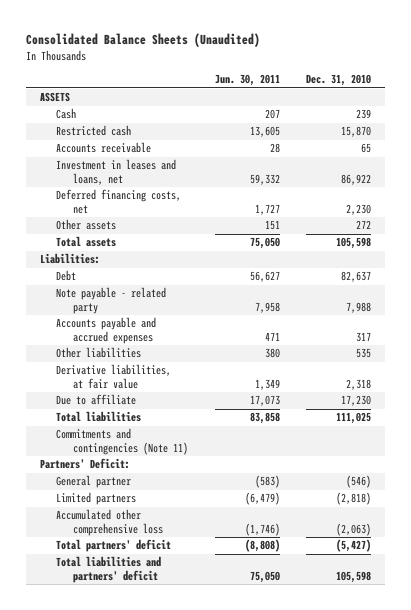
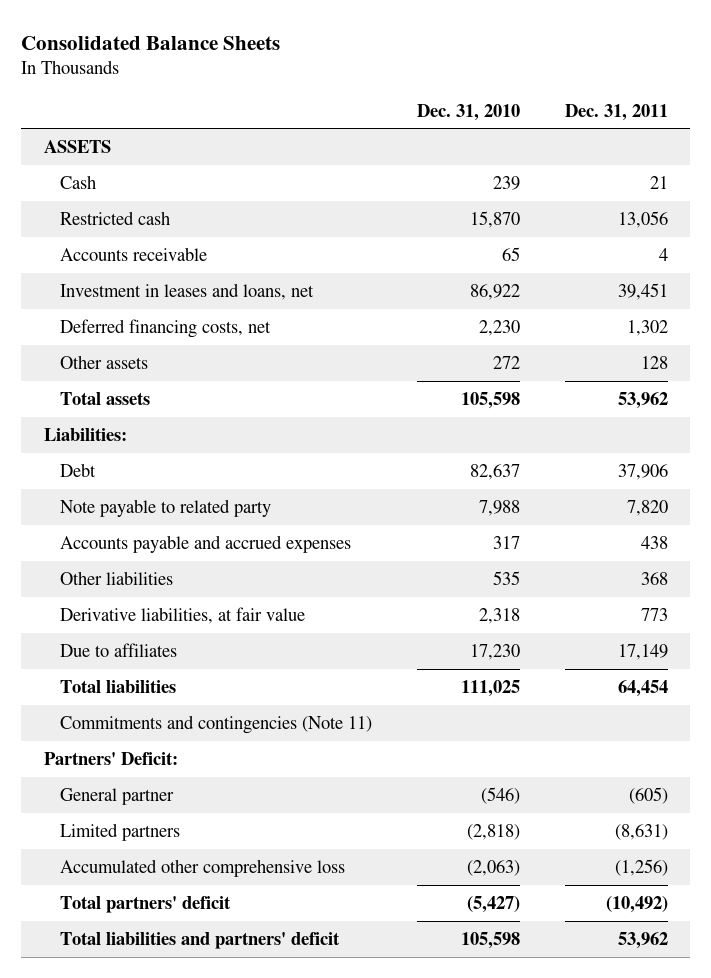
- Consolidated Balance Sheets (Unaudited)
+ Consolidated Balance Sheets
- | Jun. 30, 2011 | Dec. 31, 2010
+ | Dec. 31, 2010 | Dec. 31, 2011
- Note payable - related party | 7,958 | 7,988
+ Note payable to related party | 7,988 | 7,820
- Due to affiliate | 17,073 | 17,230
+ Due to affiliates | 17,230 | 17,149

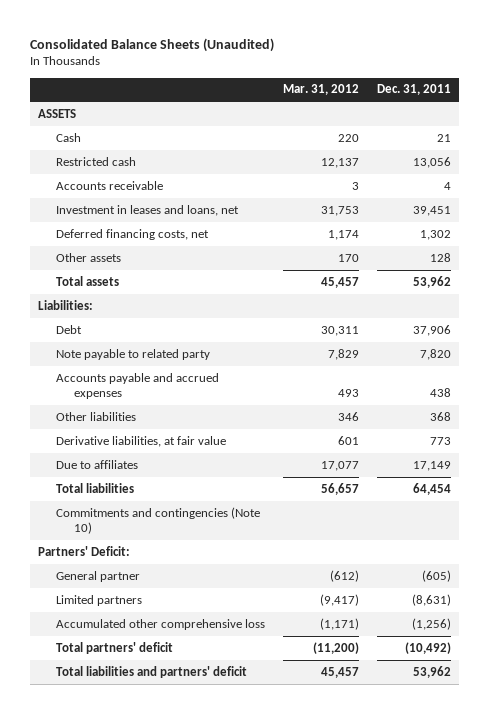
- Consolidated Balance Sheets
+ Consolidated Balance Sheets (Unaudited)
- | Dec. 31, 2010 | Dec. 31, 2011
+ | Mar. 31, 2012 | Dec. 31, 2011
- Commitments and contingencies (Note 11)
+ Commitments and contingencies (Note 10)

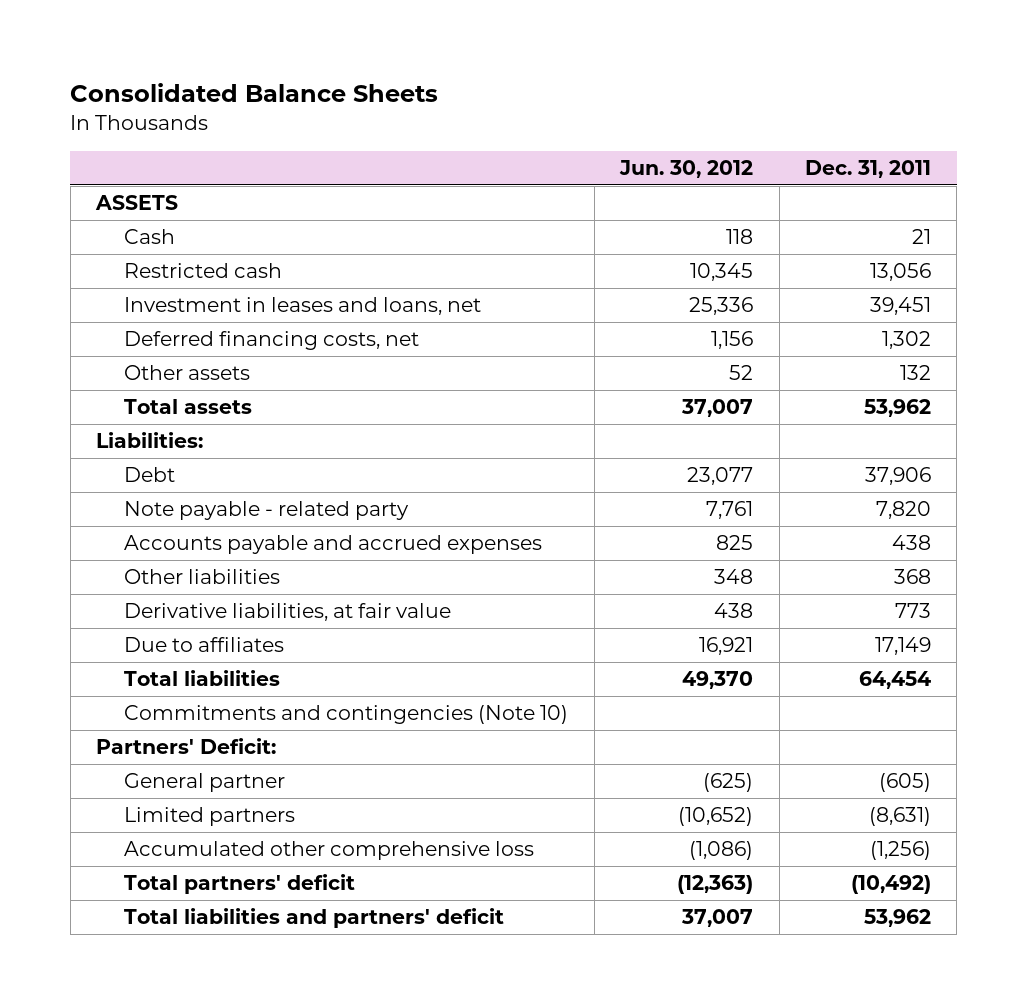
- Consolidated Balance Sheets (Unaudited)
+ Consolidated Balance Sheets
- | Mar. 31, 2012 | Dec. 31, 2011
+ | Jun. 30, 2012 | Dec. 31, 2011
- Accounts receivable | 3 | 4
- Other assets | 170 | 128
+ Other assets | 52 | 132
- Note payable to related party | 7,829 | 7,820
+ Note payable - related party | 7,761 | 7,820

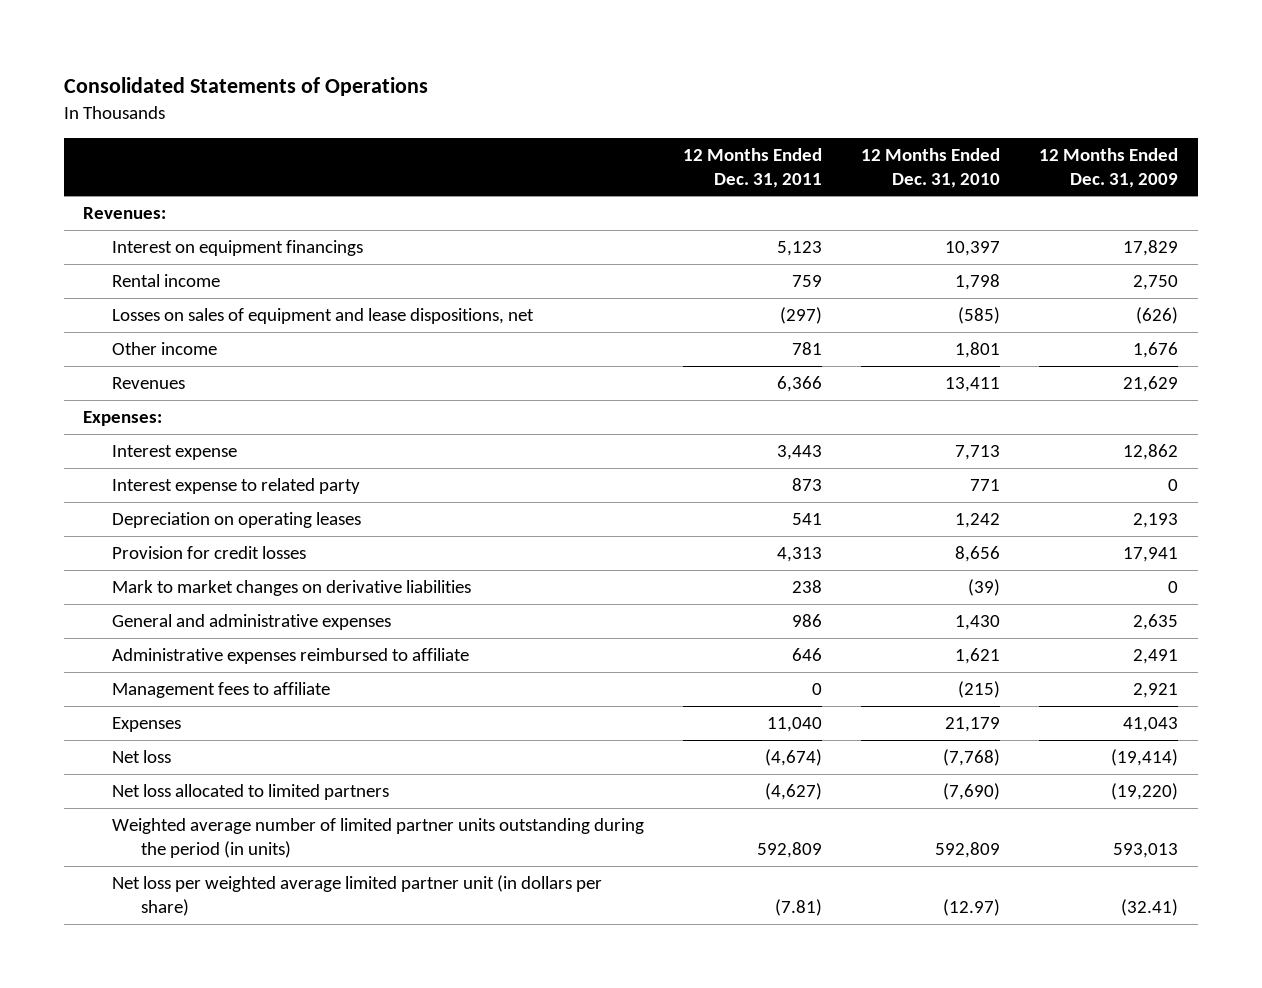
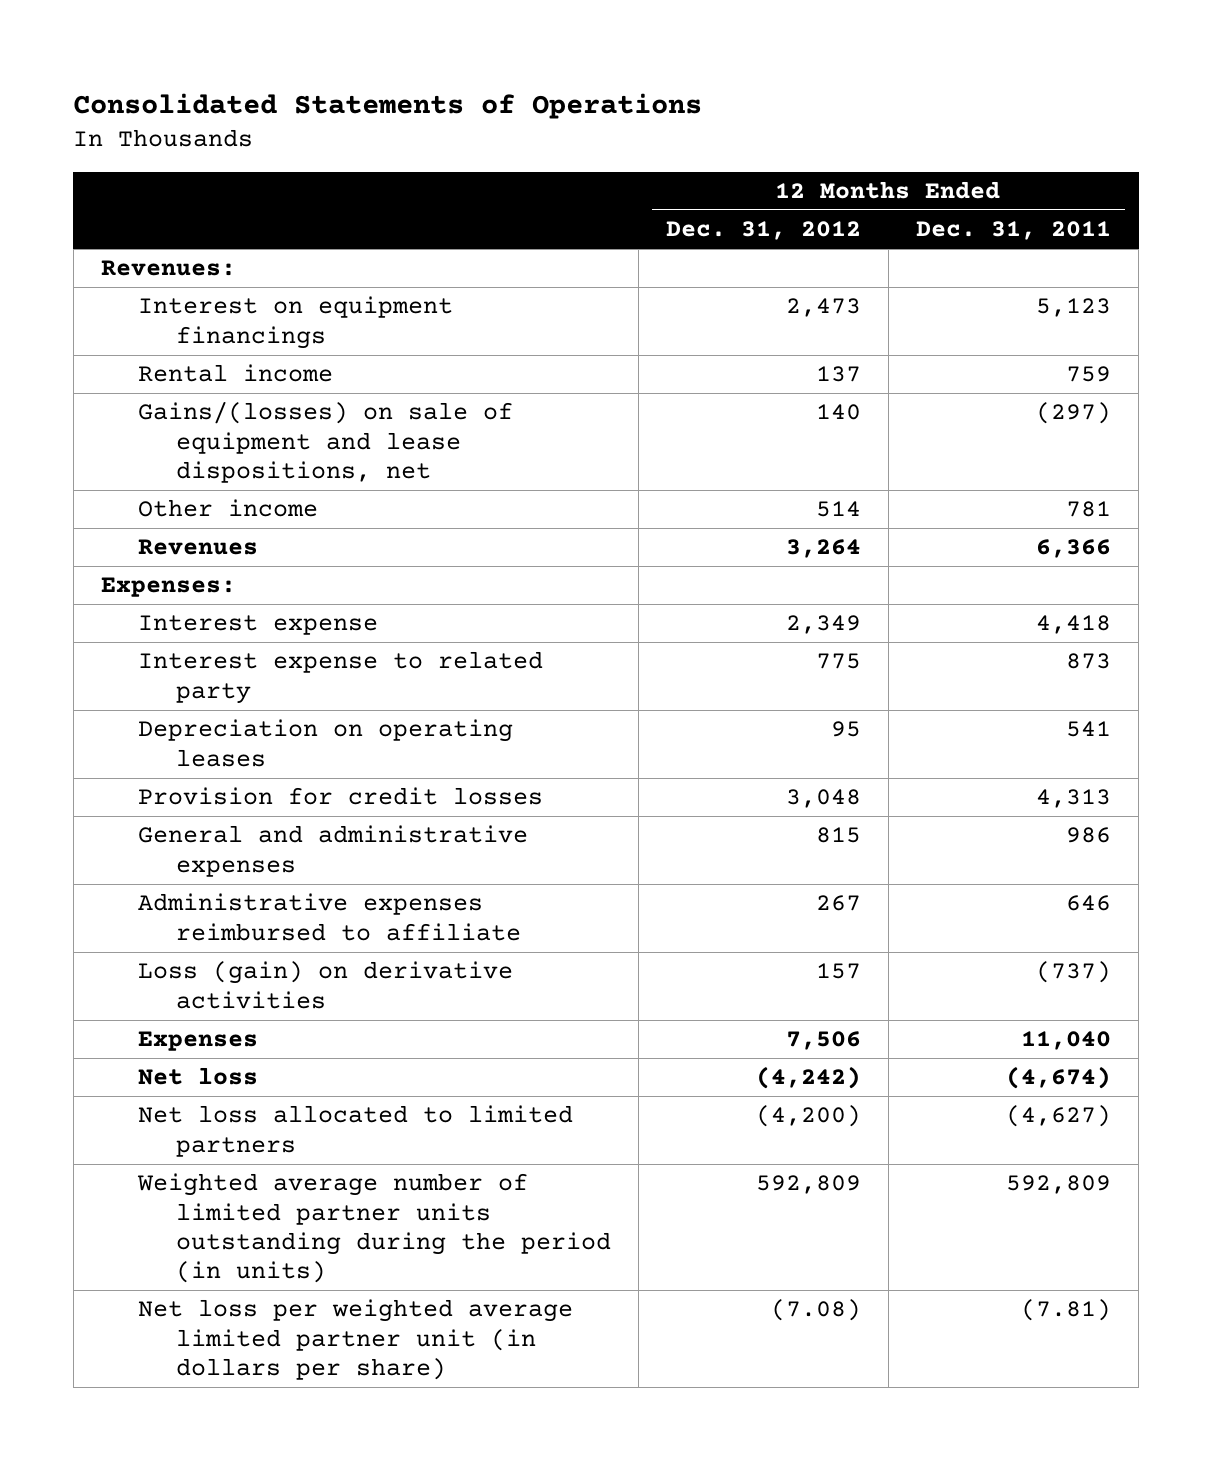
- | 12 Months Ended Dec. 31, 2011 | 12 Months Ended Dec. 31, 2010 | 12 Months Ended Dec. 31, 2009
+ | 12 Months Ended Dec. 31, 2012 | 12 Months Ended Dec. 31, 2011
- Losses on sales of equipment and lease dispositions, net | (297) | (585) | (626)
+ Gains/(losses) on sale of equipment and lease dispositions, net | 140 | (297)
- Interest expense | 3,443 | 7,713 | 12,862
+ Interest expense | 2,349 | 4,418
- Mark to market changes on derivative liabilities | 238 | (39) | 0
- Management fees to affiliate | 0 | (215) | 2,921
+ Loss (gain) on derivative activities | 157 | (737)

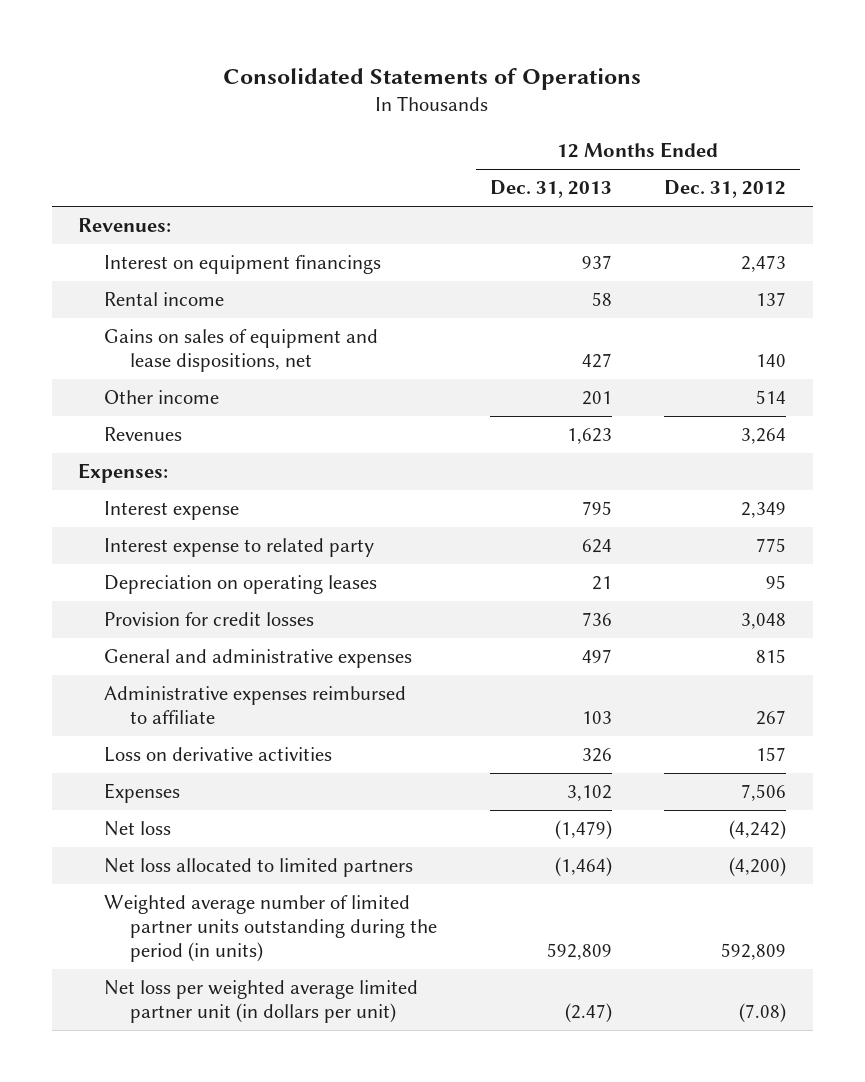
- | 12 Months Ended Dec. 31, 2012 | 12 Months Ended Dec. 31, 2011
+ | 12 Months Ended Dec. 31, 2013 | 12 Months Ended Dec. 31, 2012
- Gains/(losses) on sale of equipment and lease dispositions, net | 140 | (297)
+ Gains on sales of equipment and lease dispositions, net | 427 | 140
- Loss (gain) on derivative activities | 157 | (737)
+ Loss on derivative activities | 326 | 157
- Net loss per weighted average limited partner unit (in dollars per share) | (7.08) | (7.81)
+ Net loss per weighted average limited partner unit (in dollars per unit) | (2.47) | (7.08)

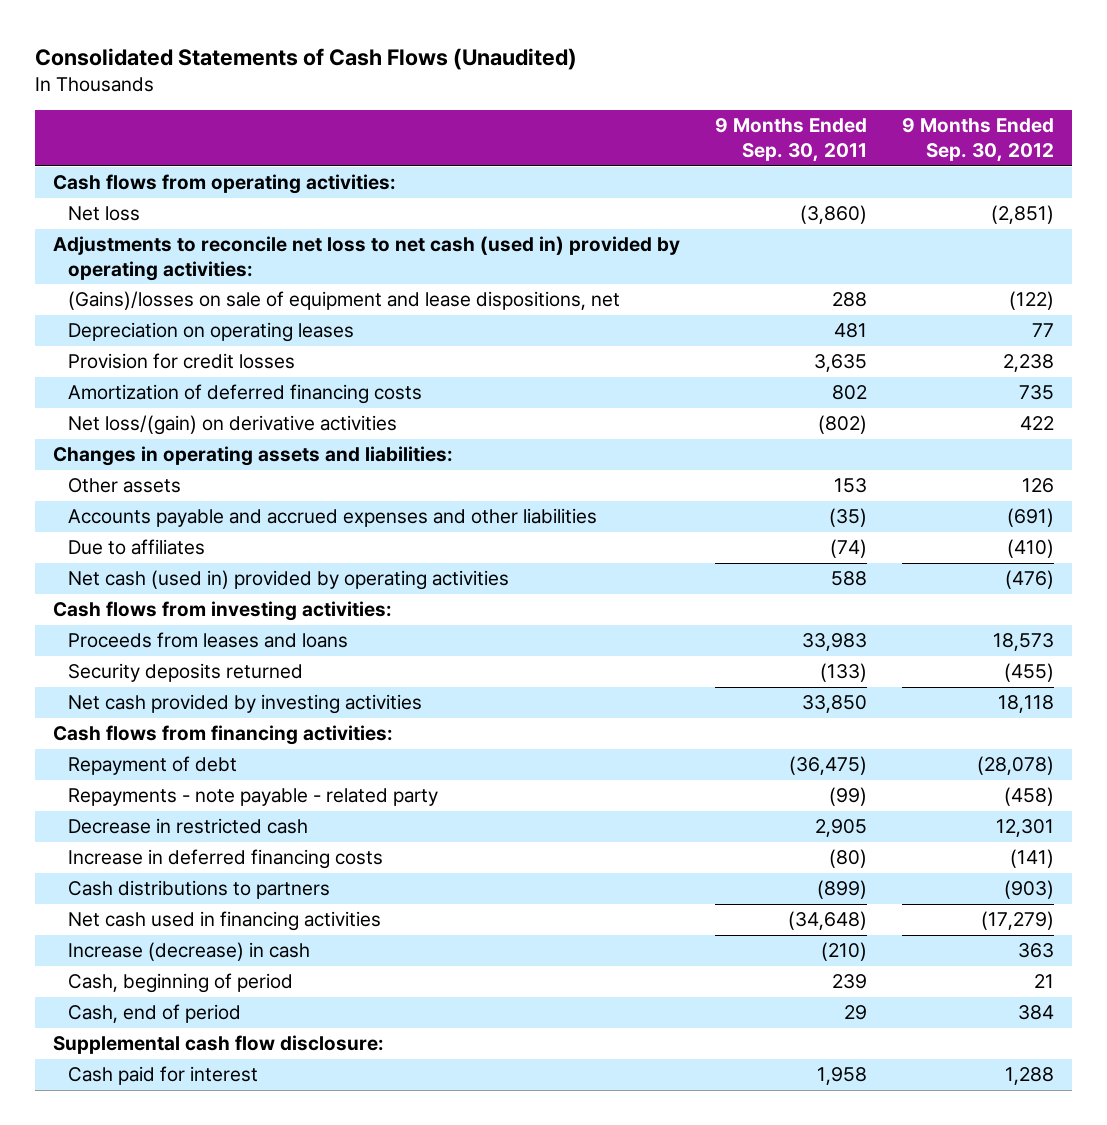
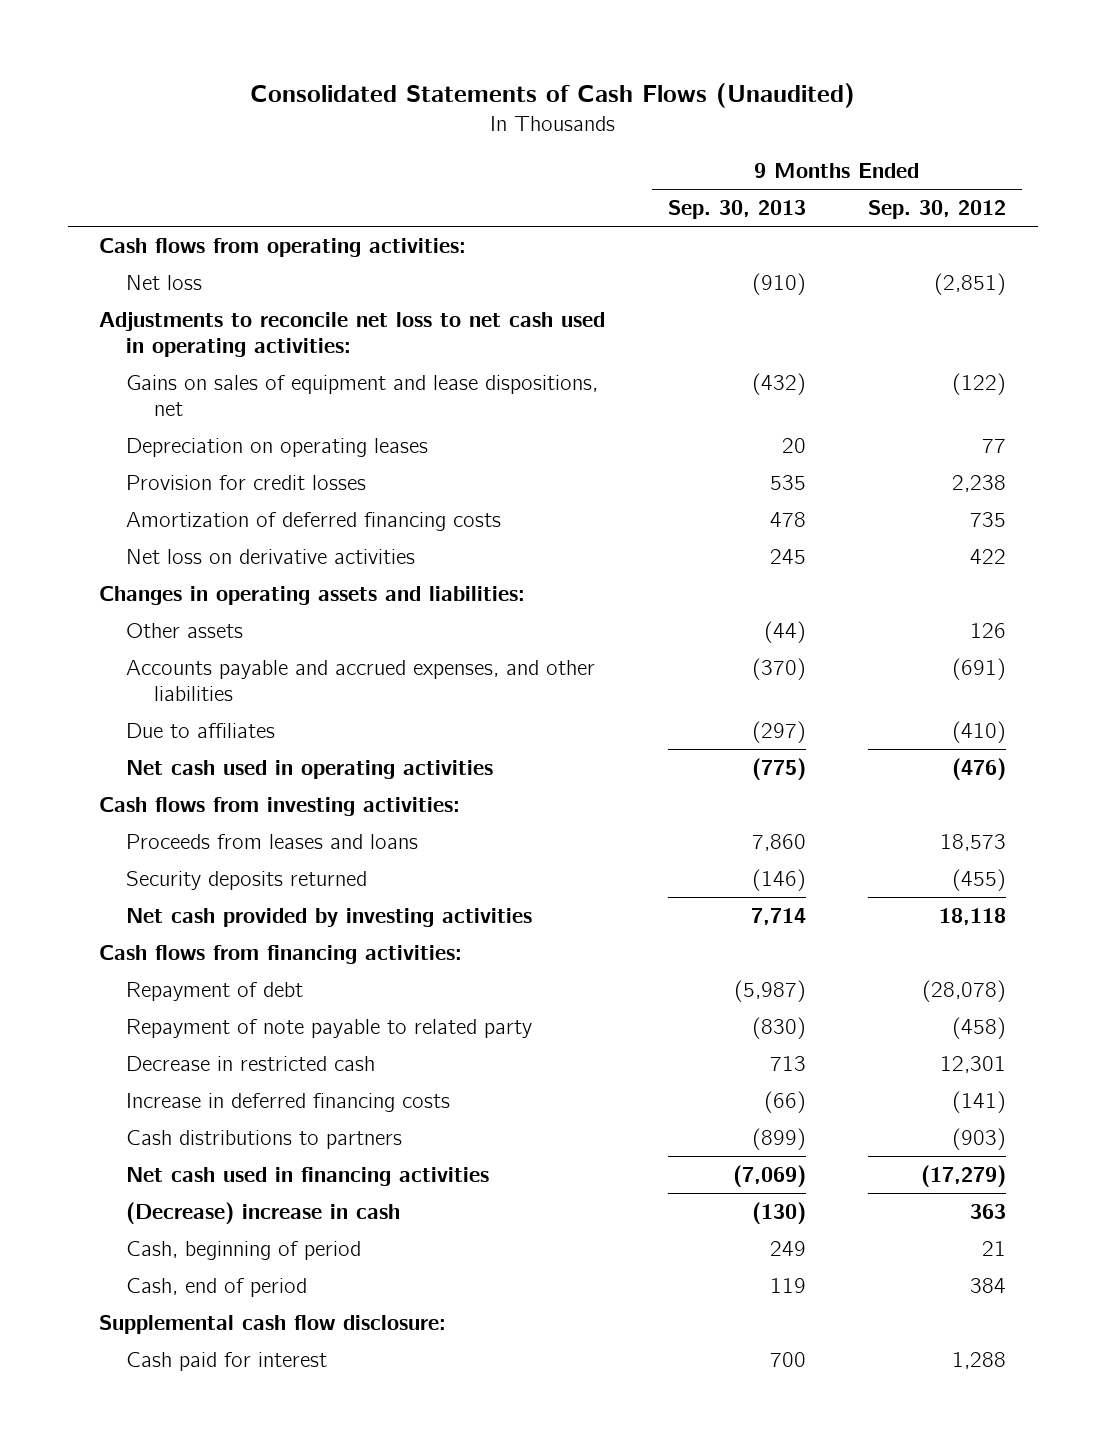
- | 9 Months Ended Sep. 30, 2011 | 9 Months Ended Sep. 30, 2012
+ | 9 Months Ended Sep. 30, 2013 | 9 Months Ended Sep. 30, 2012
- Adjustments to reconcile net loss to net cash (used in) provided by operating activities:
- (Gains)/losses on sale of equipment and lease dispositions, net | 288 | (122)
+ Adjustments to reconcile net loss to net cash used in operating activities:
+ Gains on sales of equipment and lease dispositions, net | (432) | (122)
- Net loss/(gain) on derivative activities | (802) | 422
+ Net loss on derivative activities | 245 | 422
- Accounts payable and accrued expenses and other liabilities | (35) | (691)
+ Accounts payable and accrued expenses, and other liabilities | (370) | (691)
- Net cash (used in) provided by operating activities | 588 | (476)
+ Net cash used in operating activities | (775) | (476)
- Repayments - note payable - related party | (99) | (458)
+ Repayment of note payable to related party | (830) | (458)
- Increase (decrease) in cash | (210) | 363
+ (Decrease) increase in cash | (130) | 363

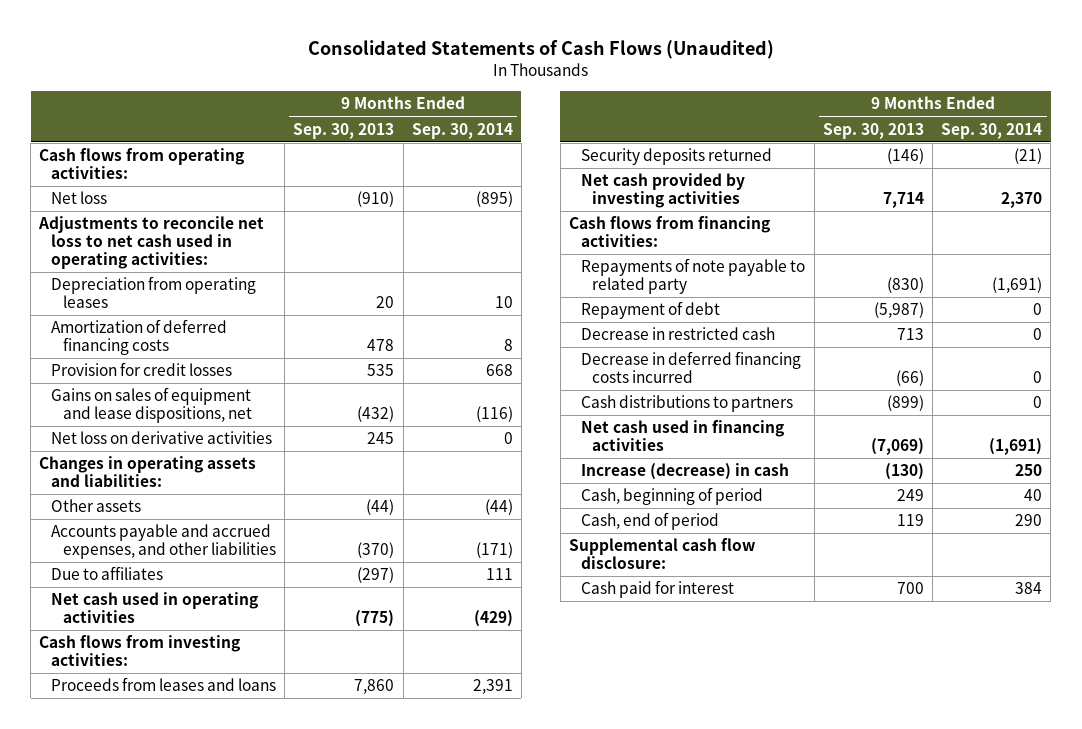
- | 9 Months Ended Sep. 30, 2013 | 9 Months Ended Sep. 30, 2012
+ | 9 Months Ended Sep. 30, 2013 | 9 Months Ended Sep. 30, 2014
- Depreciation on operating leases | 20 | 77
+ Depreciation from operating leases | 20 | 10
moved down: Provision for credit losses | 535 | 668
moved down: Gains on sales of equipment and lease dispositions, net | (432) | (116)
+ Repayments of note payable to related party | (830) | (1,691)
- Repayment of note payable to related party | (830) | (458)
- Increase in deferred financing costs | (66) | (141)
+ Decrease in deferred financing costs incurred | (66) | 0
- (Decrease) increase in cash | (130) | 363
+ Increase (decrease) in cash | (130) | 250

